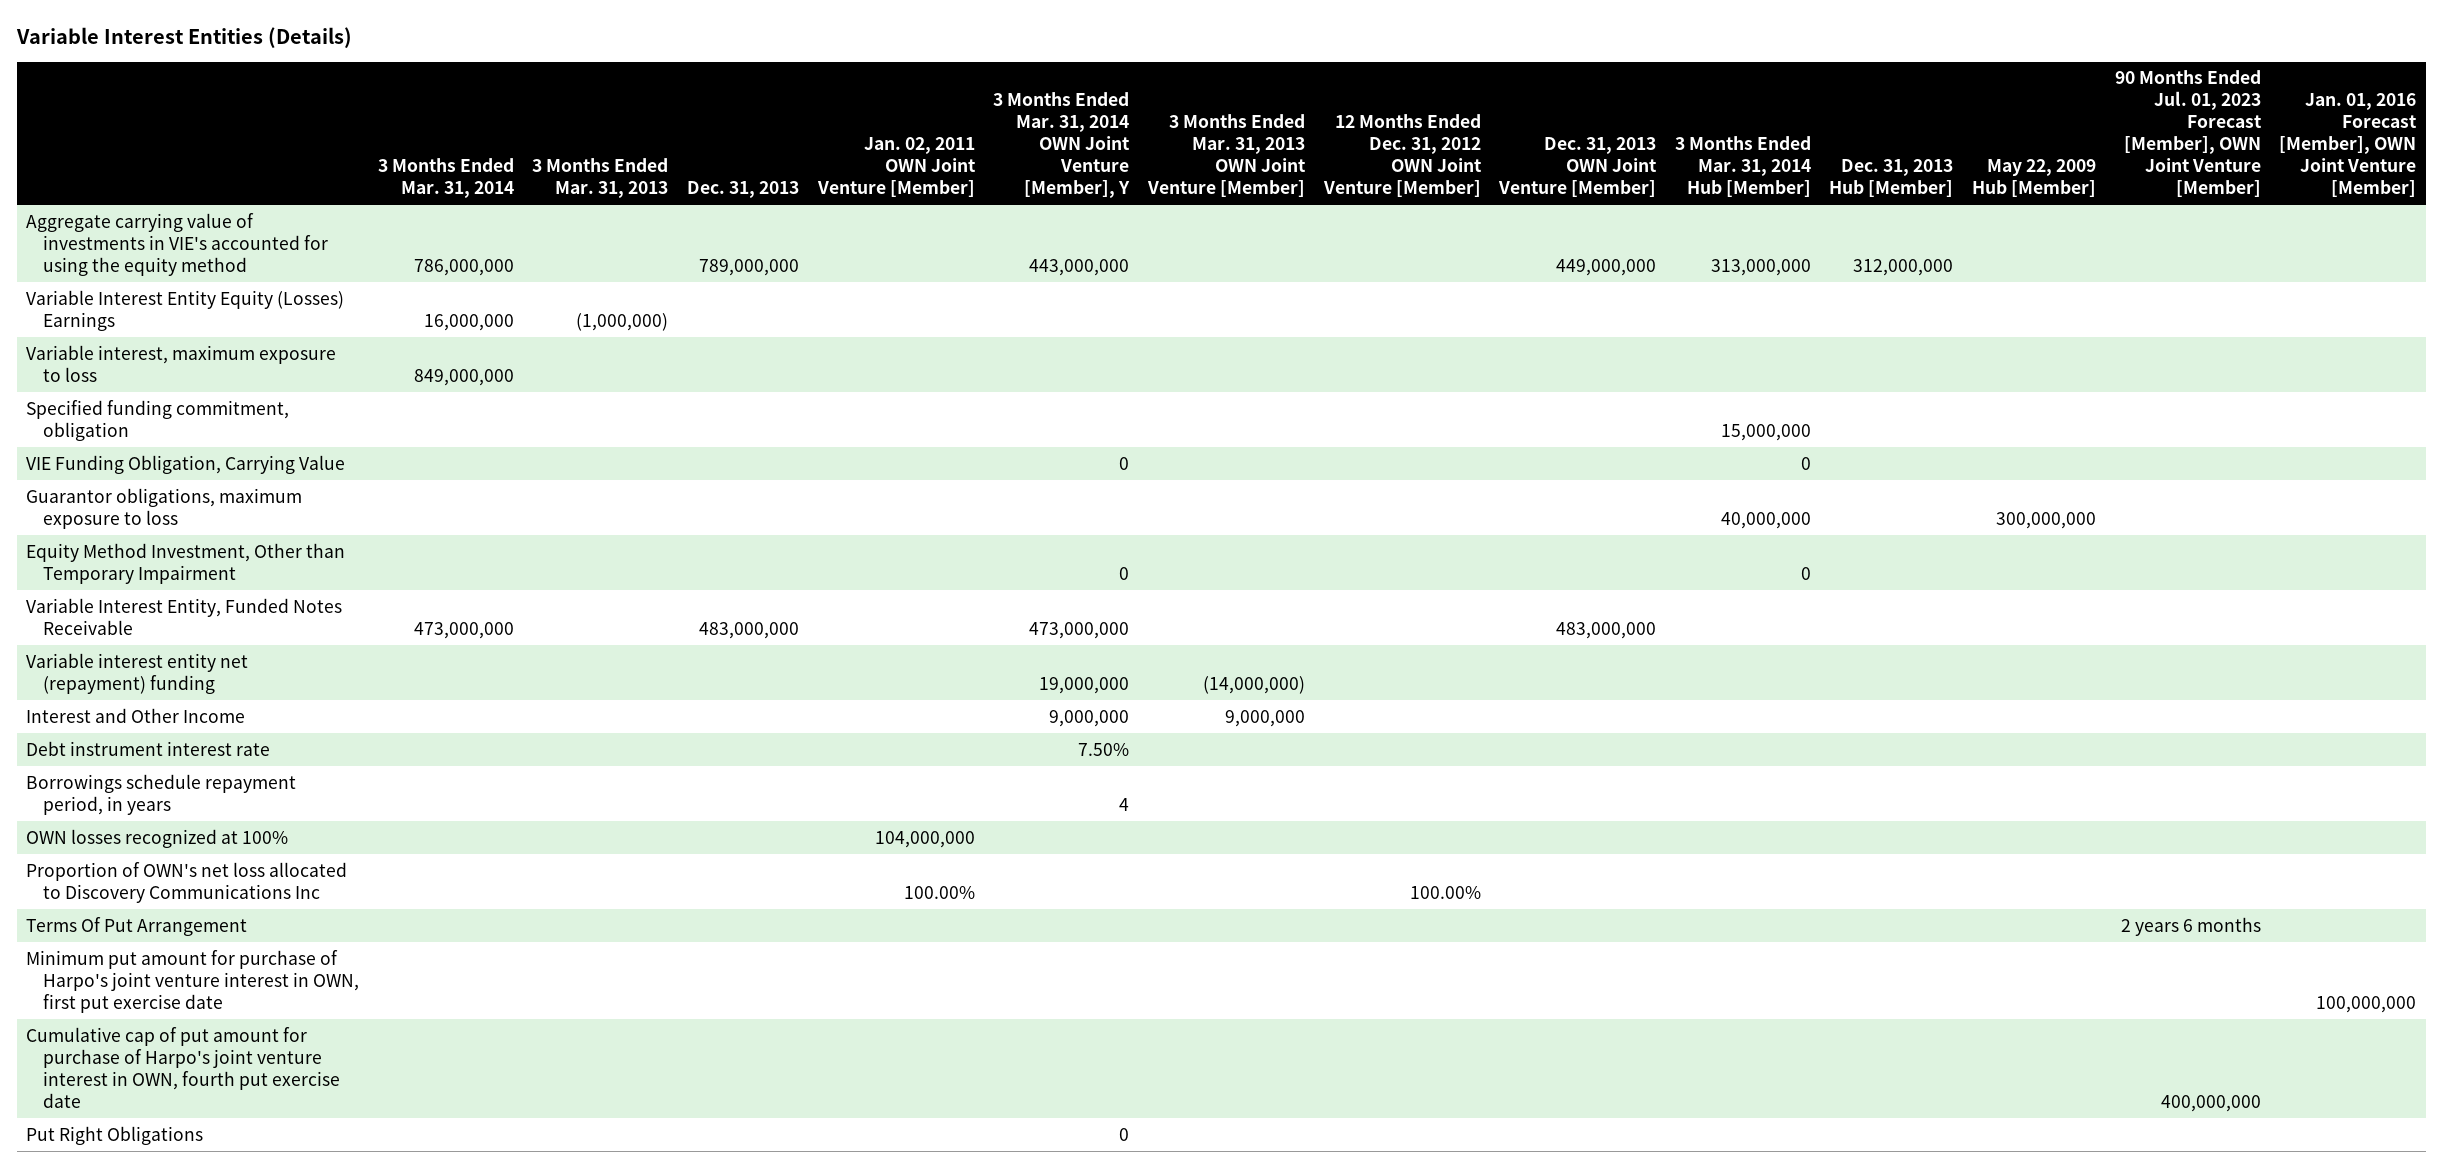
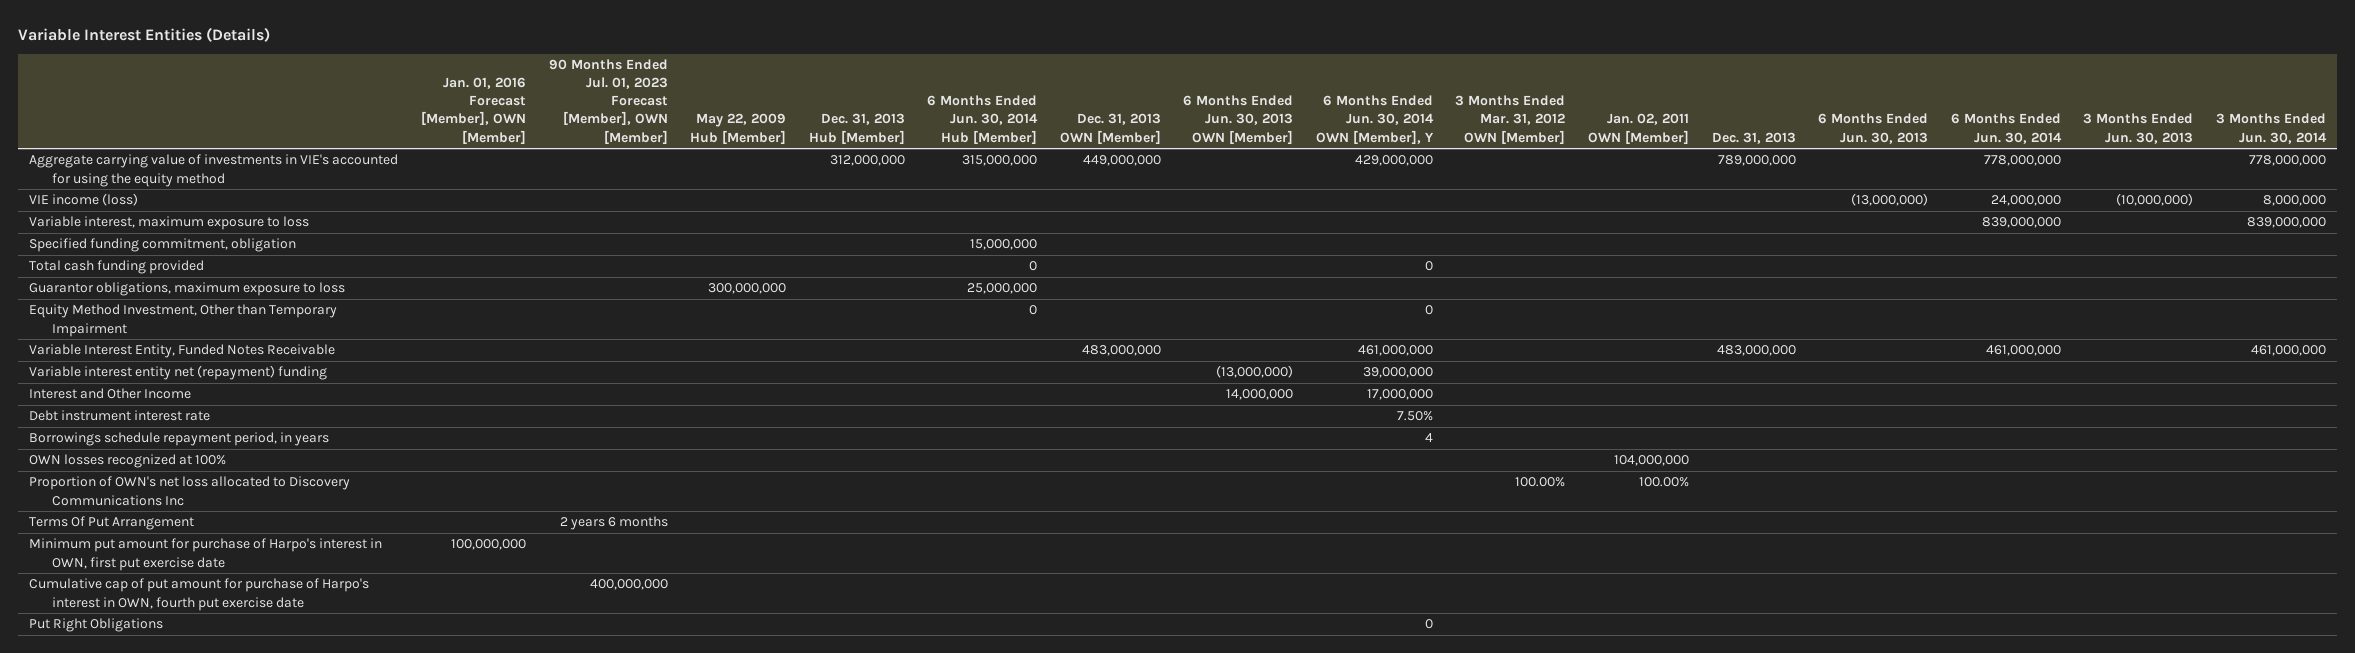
- | 3 Months Ended Mar. 31, 2014 | 3 Months Ended Mar. 31, 2013 | Dec. 31, 2013 | Jan. 02, 2011 OWN Joint Venture [Member] | 3 Months Ended Mar. 31, 2014 OWN Joint Venture [Member], Y | 3 Months Ended Mar. 31, 2013 OWN Joint Venture [Member] | 12 Months Ended Dec. 31, 2012 OWN Joint Venture [Member] | Dec. 31, 2013 OWN Joint Venture [Member] | 3 Months Ended Mar. 31, 2014 Hub [Member] | Dec. 31, 2013 Hub [Member] | May 22, 2009 Hub [Member] | 90 Months Ended Jul. 01, 2023 Forecast [Member], OWN Joint Venture [Member] | Jan. 01, 2016 Forecast [Member], OWN Joint Venture [Member]
+ | Jan. 01, 2016 Forecast [Member], OWN [Member] | 90 Months Ended Jul. 01, 2023 Forecast [Member], OWN [Member] | May 22, 2009 Hub [Member] | Dec. 31, 2013 Hub [Member] | 6 Months Ended Jun. 30, 2014 Hub [Member] | Dec. 31, 2013 OWN [Member] | 6 Months Ended Jun. 30, 2013 OWN [Member] | 6 Months Ended Jun. 30, 2014 OWN [Member], Y | 3 Months Ended Mar. 31, 2012 OWN [Member] | Jan. 02, 2011 OWN [Member] | Dec. 31, 2013 | 6 Months Ended Jun. 30, 2013 | 6 Months Ended Jun. 30, 2014 | 3 Months Ended Jun. 30, 2013 | 3 Months Ended Jun. 30, 2014
- Variable Interest Entity Equity (Losses) Earnings | 16,000,000 | (1,000,000) | | | | | | | | | | |
+ VIE income (loss) | | | | | | | | | | | | (13,000,000) | 24,000,000 | (10,000,000) | 8,000,000
- VIE Funding Obligation, Carrying Value | | | | | 0 | | | | 0 | | | |
+ Total cash funding provided | | | | | 0 | | | 0 | | | | | | |
- Minimum put amount for purchase of Harpo's joint venture interest in OWN, first put exercise date | | | | | | | | | | | | | 100,000,000
- Cumulative cap of put amount for purchase of Harpo's joint venture interest in OWN, fourth put exercise date | | | | | | | | | | | | 400,000,000 |
+ Minimum put amount for purchase of Harpo's interest in OWN, first put exercise date | 100,000,000 | | | | | | | | | | | | | |
+ Cumulative cap of put amount for purchase of Harpo's interest in OWN, fourth put exercise date | | 400,000,000 | | | | | | | | | | | | |

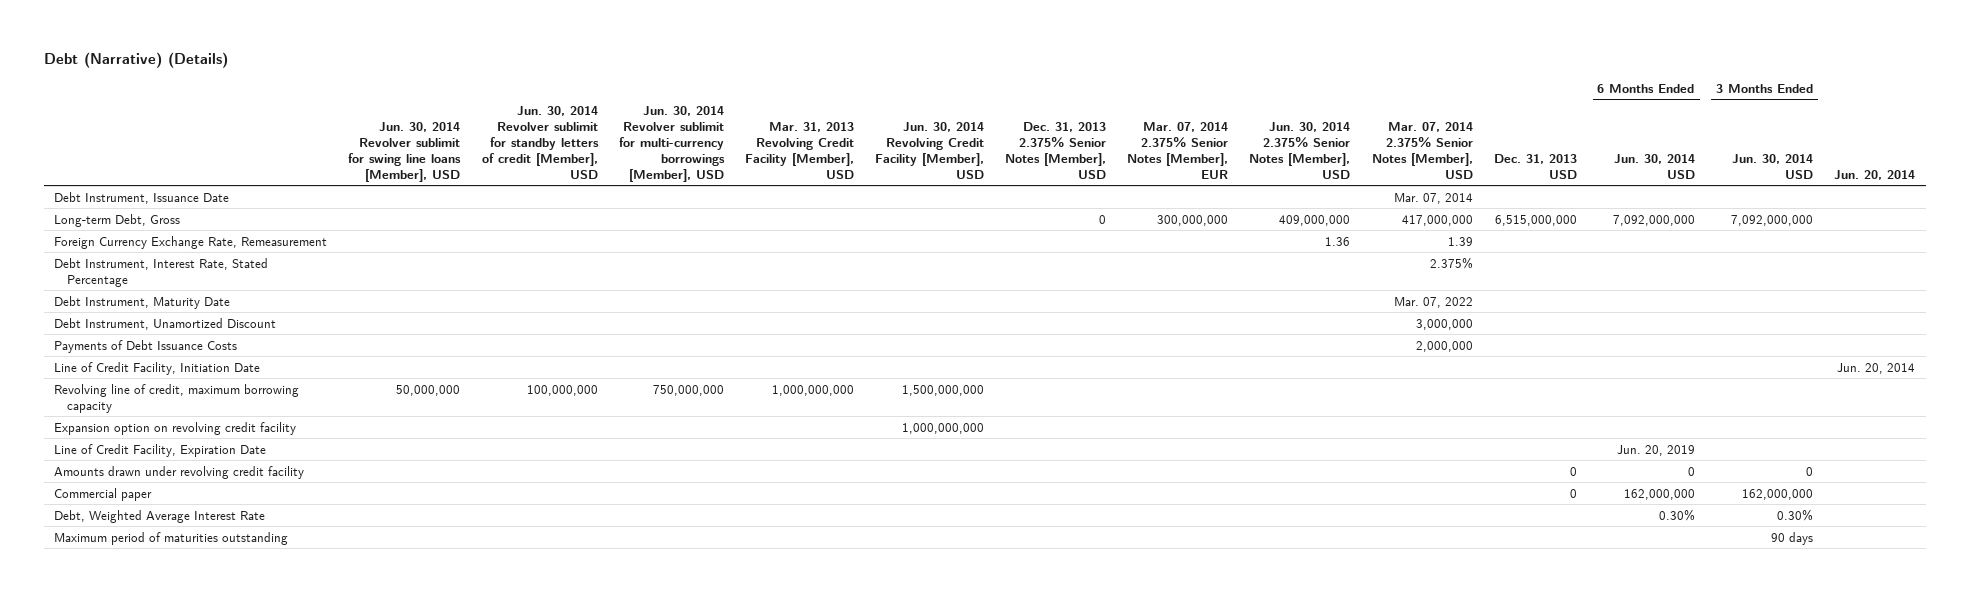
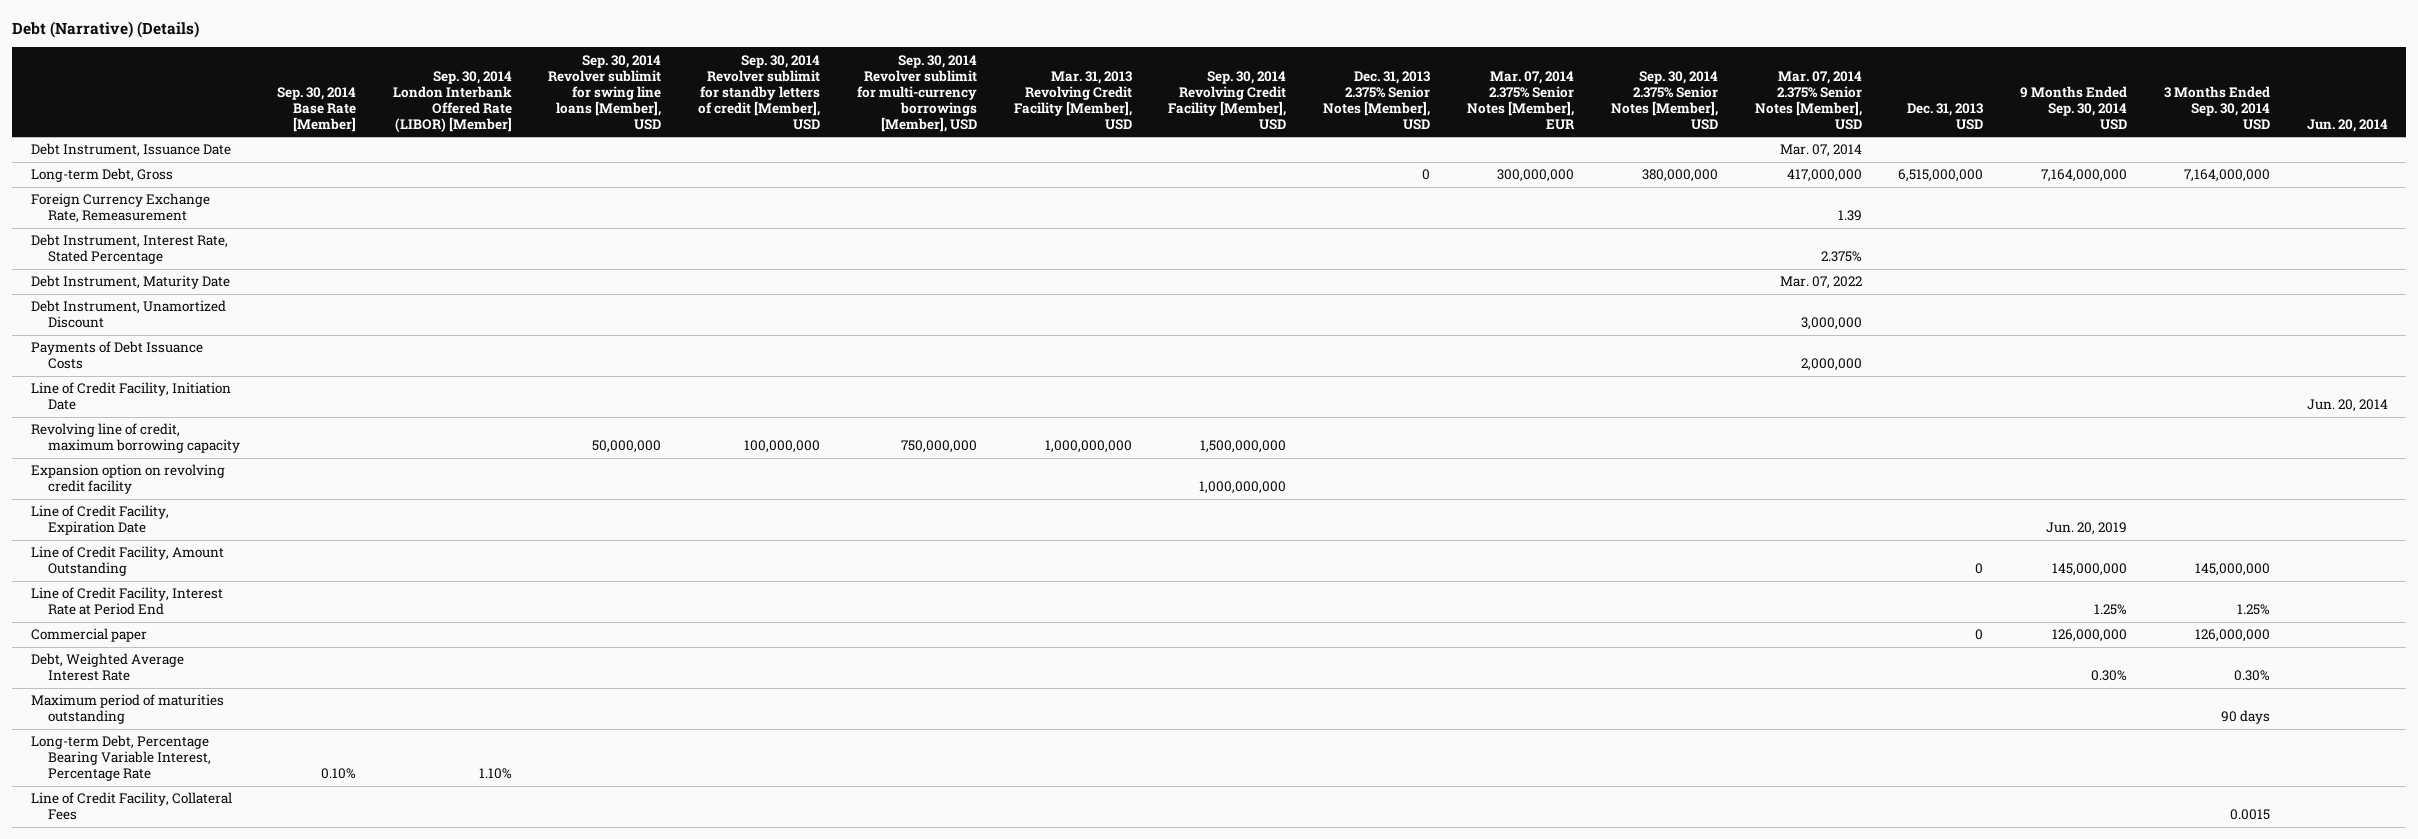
- | Jun. 30, 2014 Revolver sublimit for swing line loans [Member], USD | Jun. 30, 2014 Revolver sublimit for standby letters of credit [Member], USD | Jun. 30, 2014 Revolver sublimit for multi-currency borrowings [Member], USD | Mar. 31, 2013 Revolving Credit Facility [Member], USD | Jun. 30, 2014 Revolving Credit Facility [Member], USD | Dec. 31, 2013 2.375% Senior Notes [Member], USD | Mar. 07, 2014 2.375% Senior Notes [Member], EUR | Jun. 30, 2014 2.375% Senior Notes [Member], USD | Mar. 07, 2014 2.375% Senior Notes [Member], USD | Dec. 31, 2013 USD | 6 Months Ended Jun. 30, 2014 USD | 3 Months Ended Jun. 30, 2014 USD | Jun. 20, 2014
+ | Sep. 30, 2014 Base Rate [Member] | Sep. 30, 2014 London Interbank Offered Rate (LIBOR) [Member] | Sep. 30, 2014 Revolver sublimit for swing line loans [Member], USD | Sep. 30, 2014 Revolver sublimit for standby letters of credit [Member], USD | Sep. 30, 2014 Revolver sublimit for multi-currency borrowings [Member], USD | Mar. 31, 2013 Revolving Credit Facility [Member], USD | Sep. 30, 2014 Revolving Credit Facility [Member], USD | Dec. 31, 2013 2.375% Senior Notes [Member], USD | Mar. 07, 2014 2.375% Senior Notes [Member], EUR | Sep. 30, 2014 2.375% Senior Notes [Member], USD | Mar. 07, 2014 2.375% Senior Notes [Member], USD | Dec. 31, 2013 USD | 9 Months Ended Sep. 30, 2014 USD | 3 Months Ended Sep. 30, 2014 USD | Jun. 20, 2014
- Amounts drawn under revolving credit facility | | | | | | | | | | 0 | 0 | 0 |
+ Line of Credit Facility, Amount Outstanding | | | | | | | | | | | | 0 | 145,000,000 | 145,000,000 |
+ Line of Credit Facility, Interest Rate at Period End | | | | | | | | | | | | | 1.25% | 1.25% |
+ Long-term Debt, Percentage Bearing Variable Interest, Percentage Rate | 0.10% | 1.10% | | | | | | | | | | | | |
+ Line of Credit Facility, Collateral Fees | | | | | | | | | | | | | | 0.0015 |

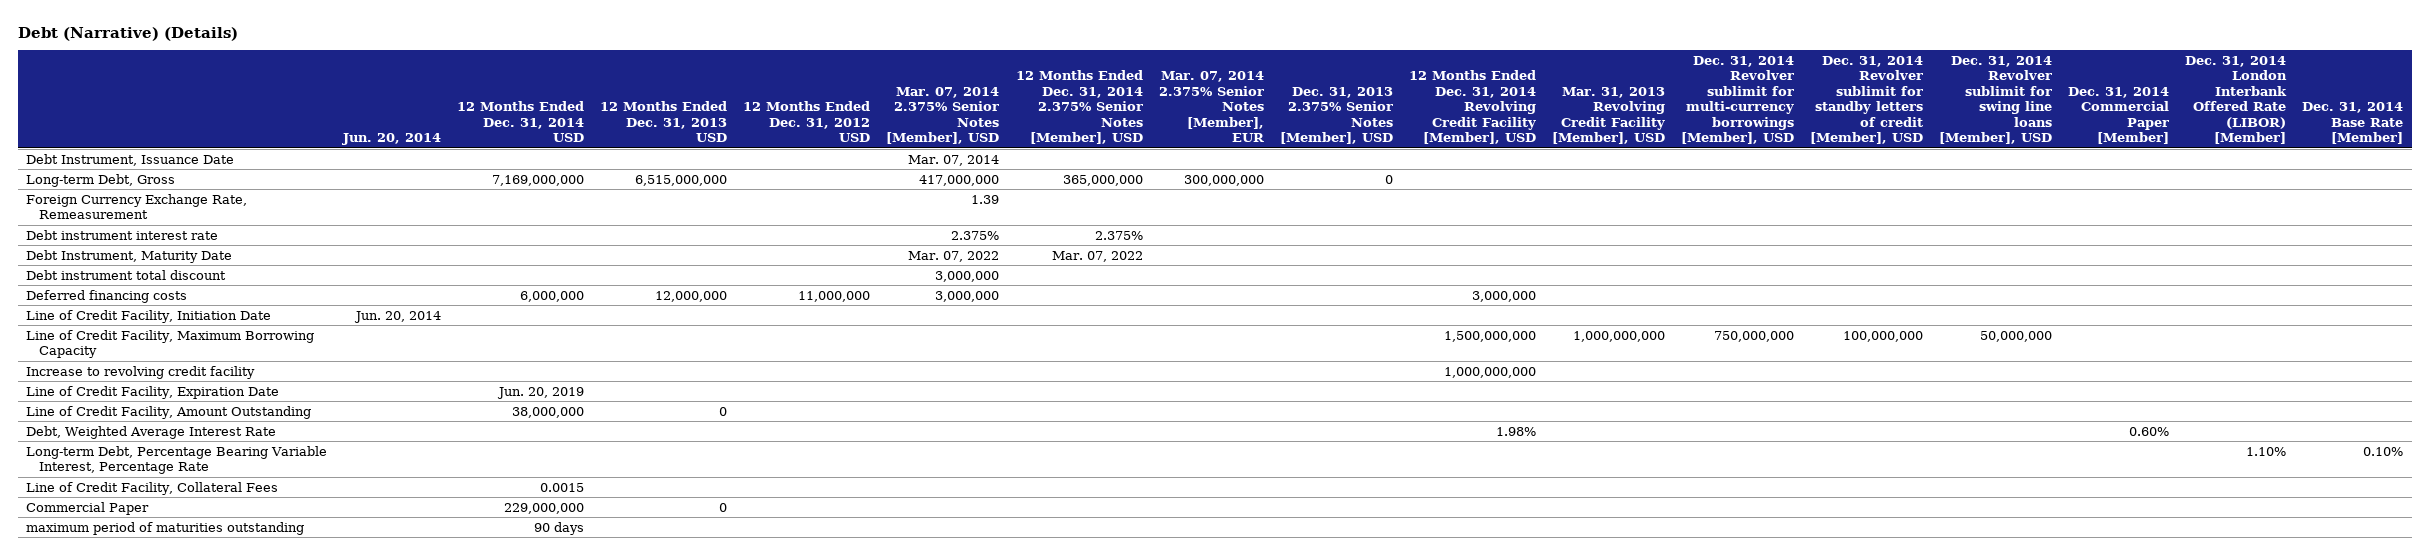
- | Sep. 30, 2014 Base Rate [Member] | Sep. 30, 2014 London Interbank Offered Rate (LIBOR) [Member] | Sep. 30, 2014 Revolver sublimit for swing line loans [Member], USD | Sep. 30, 2014 Revolver sublimit for standby letters of credit [Member], USD | Sep. 30, 2014 Revolver sublimit for multi-currency borrowings [Member], USD | Mar. 31, 2013 Revolving Credit Facility [Member], USD | Sep. 30, 2014 Revolving Credit Facility [Member], USD | Dec. 31, 2013 2.375% Senior Notes [Member], USD | Mar. 07, 2014 2.375% Senior Notes [Member], EUR | Sep. 30, 2014 2.375% Senior Notes [Member], USD | Mar. 07, 2014 2.375% Senior Notes [Member], USD | Dec. 31, 2013 USD | 9 Months Ended Sep. 30, 2014 USD | 3 Months Ended Sep. 30, 2014 USD | Jun. 20, 2014
+ | Jun. 20, 2014 | 12 Months Ended Dec. 31, 2014 USD | 12 Months Ended Dec. 31, 2013 USD | 12 Months Ended Dec. 31, 2012 USD | Mar. 07, 2014 2.375% Senior Notes [Member], USD | 12 Months Ended Dec. 31, 2014 2.375% Senior Notes [Member], USD | Mar. 07, 2014 2.375% Senior Notes [Member], EUR | Dec. 31, 2013 2.375% Senior Notes [Member], USD | 12 Months Ended Dec. 31, 2014 Revolving Credit Facility [Member], USD | Mar. 31, 2013 Revolving Credit Facility [Member], USD | Dec. 31, 2014 Revolver sublimit for multi-currency borrowings [Member], USD | Dec. 31, 2014 Revolver sublimit for standby letters of credit [Member], USD | Dec. 31, 2014 Revolver sublimit for swing line loans [Member], USD | Dec. 31, 2014 Commercial Paper [Member] | Dec. 31, 2014 London Interbank Offered Rate (LIBOR) [Member] | Dec. 31, 2014 Base Rate [Member]
- Debt Instrument, Interest Rate, Stated Percentage | | | | | | | | | | | 2.375% | | | |
+ Debt instrument interest rate | | | | | 2.375% | 2.375% | | | | | | | | | |
- Debt Instrument, Unamortized Discount | | | | | | | | | | | 3,000,000 | | | |
- Payments of Debt Issuance Costs | | | | | | | | | | | 2,000,000 | | | |
+ Debt instrument total discount | | | | | 3,000,000 | | | | | | | | | | |
+ Deferred financing costs | | 6,000,000 | 12,000,000 | 11,000,000 | 3,000,000 | | | | 3,000,000 | | | | | | |
- Revolving line of credit, maximum borrowing capacity | | | 50,000,000 | 100,000,000 | 750,000,000 | 1,000,000,000 | 1,500,000,000 | | | | | | | |
- Expansion option on revolving credit facility | | | | | | | 1,000,000,000 | | | | | | | |
+ Line of Credit Facility, Maximum Borrowing Capacity | | | | | | | | | 1,500,000,000 | 1,000,000,000 | 750,000,000 | 100,000,000 | 50,000,000 | | |
+ Increase to revolving credit facility | | | | | | | | | 1,000,000,000 | | | | | | |
- Line of Credit Facility, Interest Rate at Period End | | | | | | | | | | | | | 1.25% | 1.25% |
- Commercial paper | | | | | | | | | | | | 0 | 126,000,000 | 126,000,000 |
- Maximum period of maturities outstanding | | | | | | | | | | | | | | 90 days |
+ Commercial Paper | | 229,000,000 | 0 | | | | | | | | | | | | |
+ maximum period of maturities outstanding | | 90 days | | | | | | | | | | | | | |

